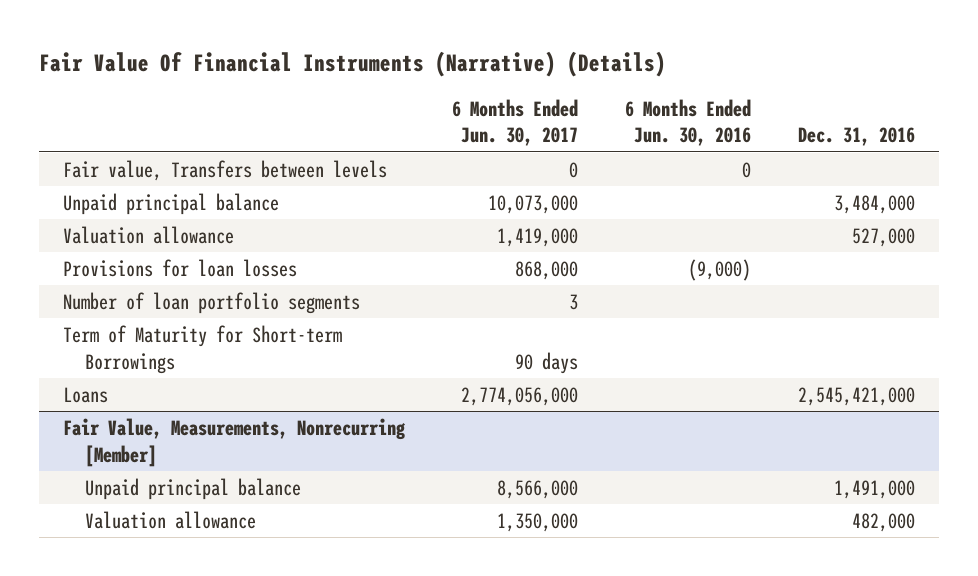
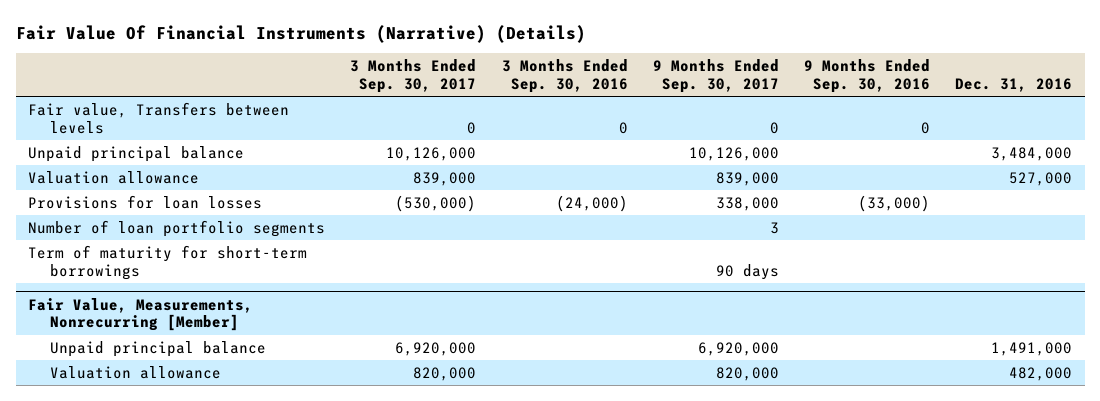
- | 6 Months Ended Jun. 30, 2017 | 6 Months Ended Jun. 30, 2016 | Dec. 31, 2016
+ | 3 Months Ended Sep. 30, 2017 | 3 Months Ended Sep. 30, 2016 | 9 Months Ended Sep. 30, 2017 | 9 Months Ended Sep. 30, 2016 | Dec. 31, 2016
- Term of Maturity for Short-term Borrowings | 90 days | |
- Loans | 2,774,056,000 | | 2,545,421,000
+ Term of maturity for short-term borrowings | | | 90 days | |

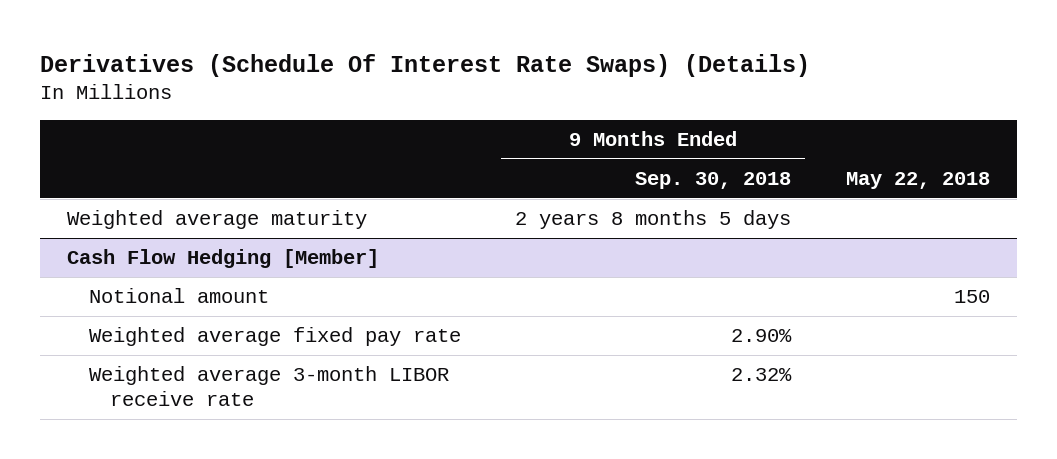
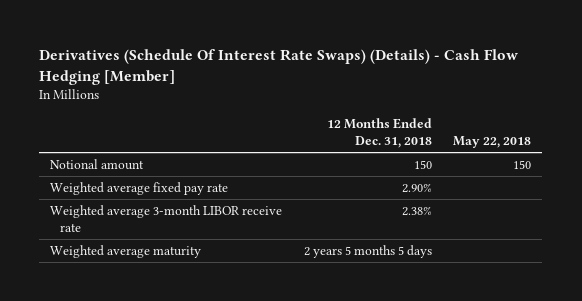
- Derivatives (Schedule Of Interest Rate Swaps) (Details)
+ Derivatives (Schedule Of Interest Rate Swaps) (Details) - Cash Flow Hedging [Member]
- | 9 Months Ended Sep. 30, 2018 | May 22, 2018
+ | 12 Months Ended Dec. 31, 2018 | May 22, 2018
+ Notional amount | 150 | 150
+ Weighted average fixed pay rate | 2.90% |
+ Weighted average 3-month LIBOR receive rate | 2.38% |
- Cash Flow Hedging [Member]
- Notional amount | | 150
- Weighted average fixed pay rate | 2.90% |
- Weighted average 3-month LIBOR receive rate | 2.32% |

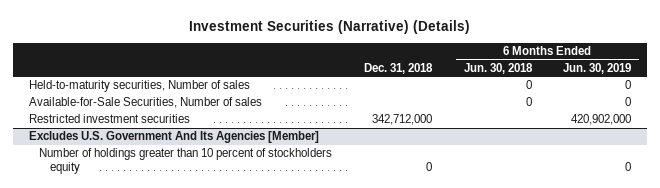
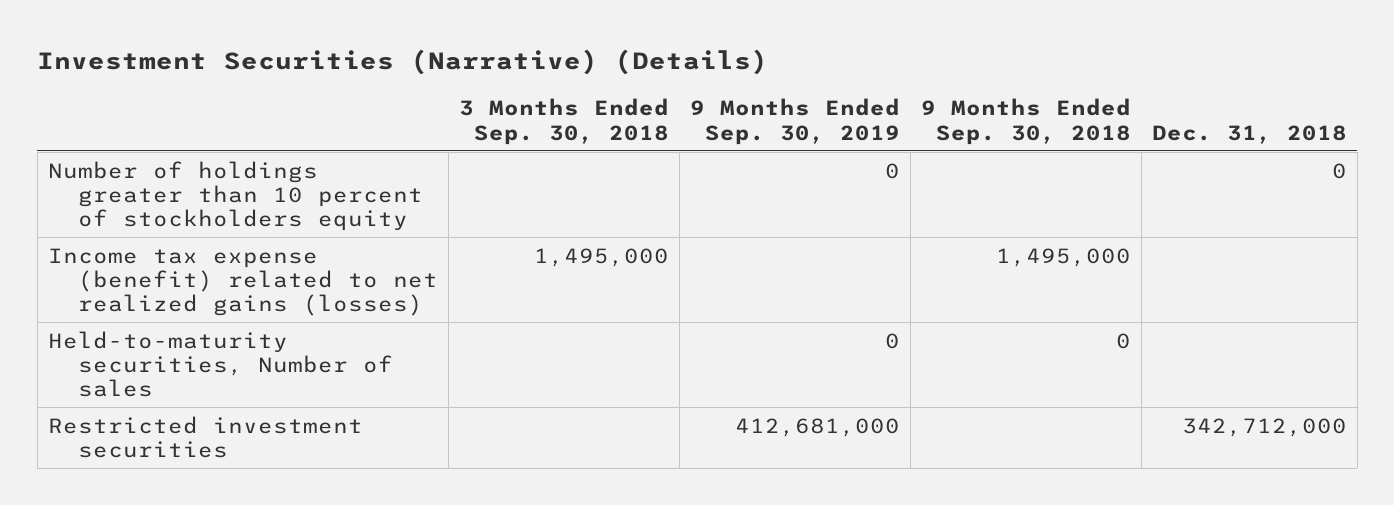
- | Dec. 31, 2018 | 6 Months Ended Jun. 30, 2018 | 6 Months Ended Jun. 30, 2019
+ | 3 Months Ended Sep. 30, 2018 | 9 Months Ended Sep. 30, 2019 | 9 Months Ended Sep. 30, 2018 | Dec. 31, 2018
+ Number of holdings greater than 10 percent of stockholders equity | | 0 | | 0
+ Income tax expense (benefit) related to net realized gains (losses) | 1,495,000 | | 1,495,000 |
- Available-for-Sale Securities, Number of sales | | 0 | 0
- Excludes U.S. Government And Its Agencies [Member]
- Number of holdings greater than 10 percent of stockholders equity | 0 | | 0

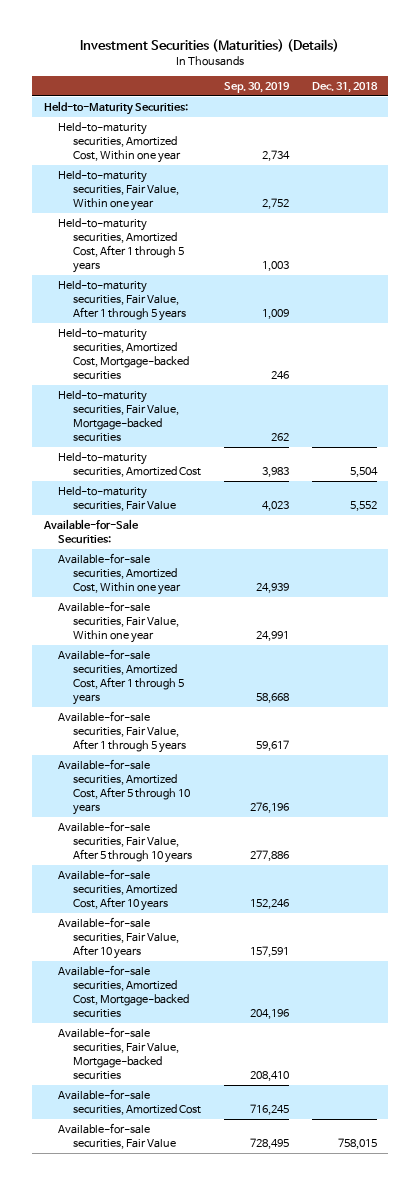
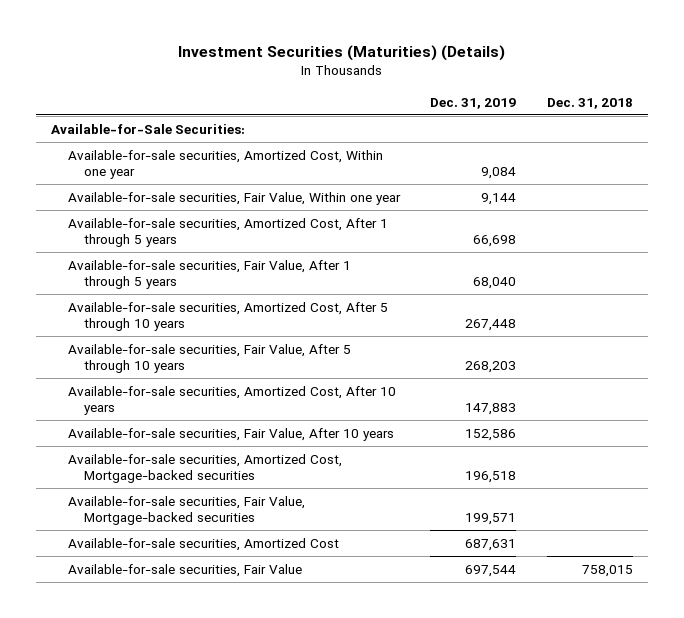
- | Sep. 30, 2019 | Dec. 31, 2018
+ | Dec. 31, 2019 | Dec. 31, 2018
- Held-to-Maturity Securities:
- Held-to-maturity securities, Amortized Cost, Within one year | 2,734 |
- Held-to-maturity securities, Fair Value, Within one year | 2,752 |
- Held-to-maturity securities, Amortized Cost, After 1 through 5 years | 1,003 |
- Held-to-maturity securities, Fair Value, After 1 through 5 years | 1,009 |
- Held-to-maturity securities, Amortized Cost, Mortgage-backed securities | 246 |
- Held-to-maturity securities, Fair Value, Mortgage-backed securities | 262 |
- Held-to-maturity securities, Amortized Cost | 3,983 | 5,504
- Held-to-maturity securities, Fair Value | 4,023 | 5,552

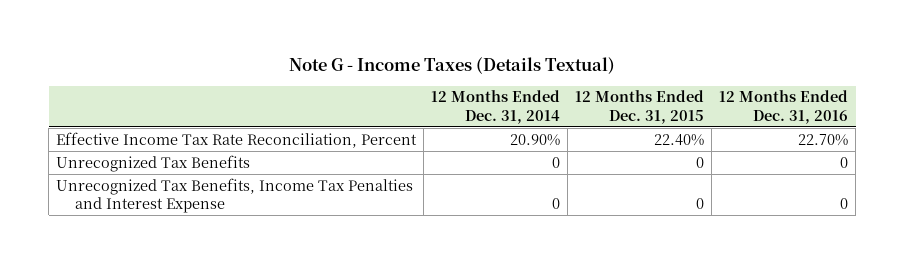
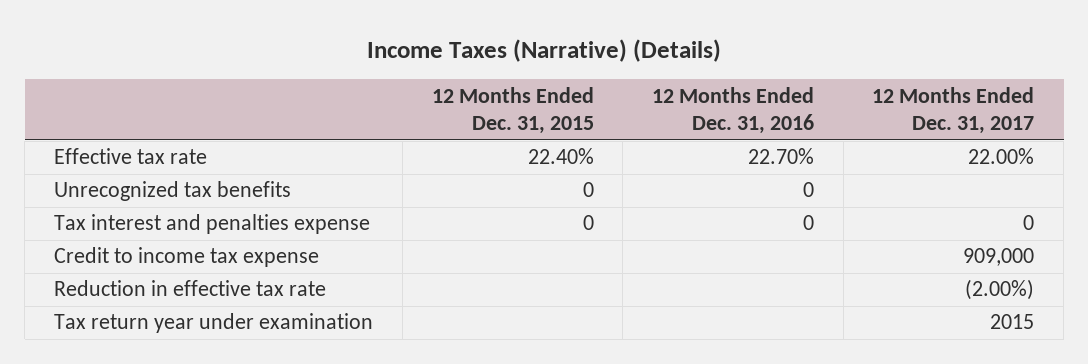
- Note G - Income Taxes (Details Textual)
+ Income Taxes (Narrative) (Details)
- | 12 Months Ended Dec. 31, 2014 | 12 Months Ended Dec. 31, 2015 | 12 Months Ended Dec. 31, 2016
+ | 12 Months Ended Dec. 31, 2015 | 12 Months Ended Dec. 31, 2016 | 12 Months Ended Dec. 31, 2017
- Effective Income Tax Rate Reconciliation, Percent | 20.90% | 22.40% | 22.70%
- Unrecognized Tax Benefits | 0 | 0 | 0
- Unrecognized Tax Benefits, Income Tax Penalties and Interest Expense | 0 | 0 | 0
+ Effective tax rate | 22.40% | 22.70% | 22.00%
+ Unrecognized tax benefits | 0 | 0 |
+ Tax interest and penalties expense | 0 | 0 | 0
+ Credit to income tax expense | | | 909,000
+ Reduction in effective tax rate | | | (2.00%)
+ Tax return year under examination | | | 2015

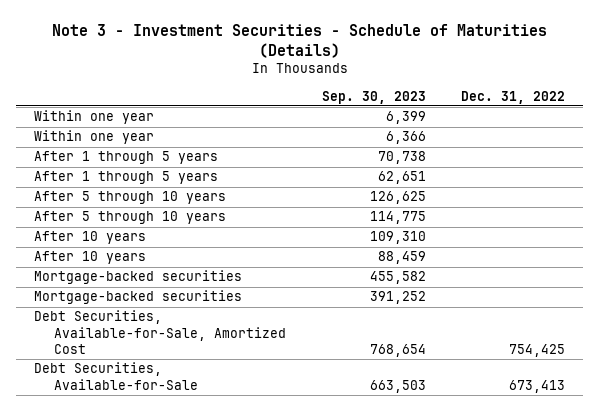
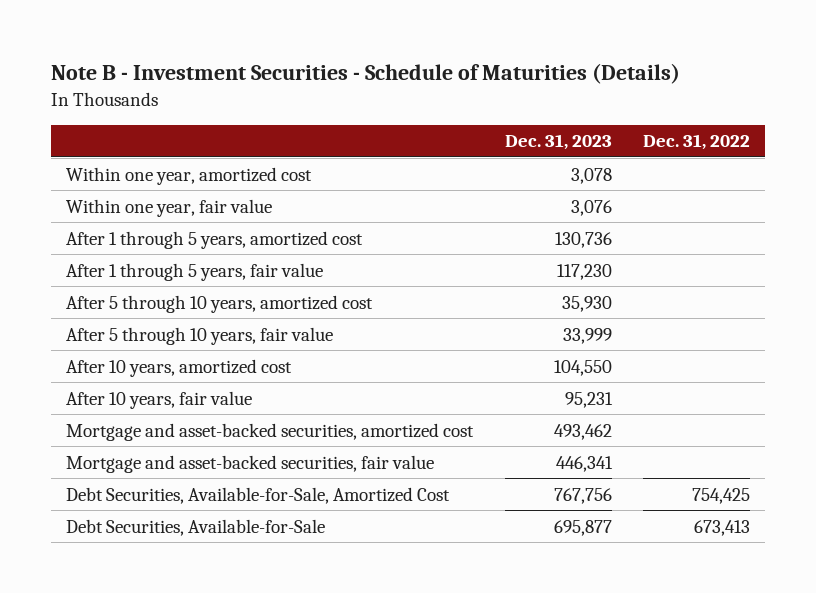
- Note 3 - Investment Securities - Schedule of Maturities (Details)
+ Note B - Investment Securities - Schedule of Maturities (Details)
- | Sep. 30, 2023 | Dec. 31, 2022
+ | Dec. 31, 2023 | Dec. 31, 2022
- Within one year | 6,399 |
- Within one year | 6,366 |
- After 1 through 5 years | 70,738 |
- After 1 through 5 years | 62,651 |
- After 5 through 10 years | 126,625 |
- After 5 through 10 years | 114,775 |
- After 10 years | 109,310 |
- After 10 years | 88,459 |
- Mortgage-backed securities | 455,582 |
- Mortgage-backed securities | 391,252 |
+ Within one year, amortized cost | 3,078 |
+ Within one year, fair value | 3,076 |
+ After 1 through 5 years, amortized cost | 130,736 |
+ After 1 through 5 years, fair value | 117,230 |
+ After 5 through 10 years, amortized cost | 35,930 |
+ After 5 through 10 years, fair value | 33,999 |
+ After 10 years, amortized cost | 104,550 |
+ After 10 years, fair value | 95,231 |
+ Mortgage and asset-backed securities, amortized cost | 493,462 |
+ Mortgage and asset-backed securities, fair value | 446,341 |

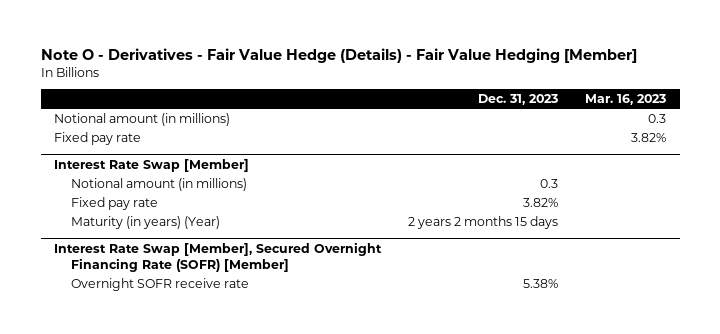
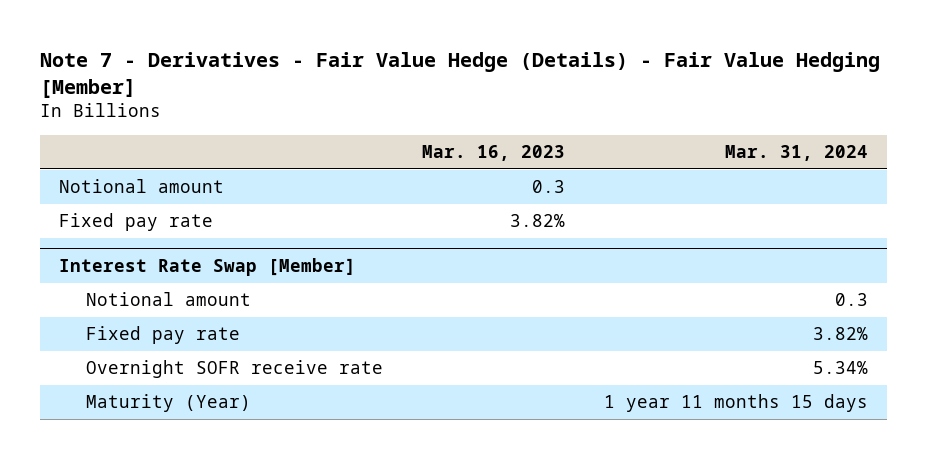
- Note O - Derivatives - Fair Value Hedge (Details) - Fair Value Hedging [Member]
+ Note 7 - Derivatives - Fair Value Hedge (Details) - Fair Value Hedging [Member]
- | Dec. 31, 2023 | Mar. 16, 2023
+ | Mar. 16, 2023 | Mar. 31, 2024
- Notional amount (in millions) | | 0.3
+ Notional amount | 0.3 |
@ Interest Rate Swap [Member]
- Notional amount (in millions) | 0.3 |
+ Notional amount | | 0.3
- Maturity (in years) (Year) | 2 years 2 months 15 days |
- Interest Rate Swap [Member], Secured Overnight Financing Rate (SOFR) [Member]
- Overnight SOFR receive rate | 5.38% |
@ Interest Rate Swap [Member]
+ Overnight SOFR receive rate | | 5.34%
+ Maturity (Year) | | 1 year 11 months 15 days

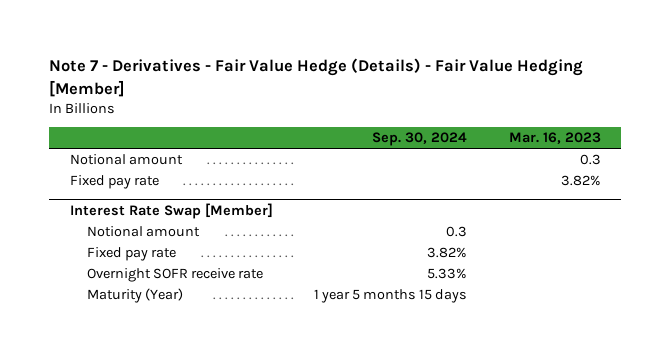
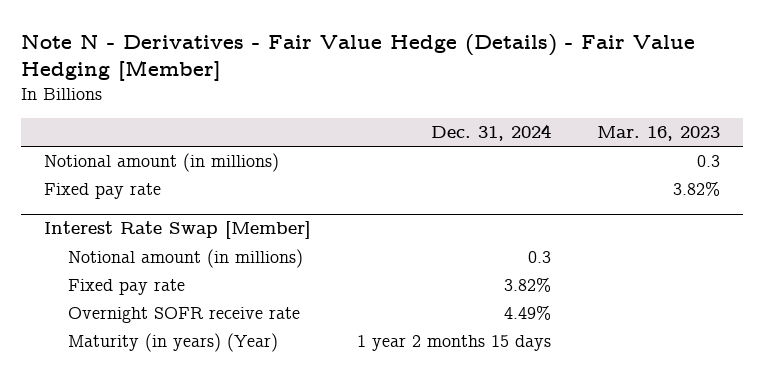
- Note 7 - Derivatives - Fair Value Hedge (Details) - Fair Value Hedging [Member]
+ Note N - Derivatives - Fair Value Hedge (Details) - Fair Value Hedging [Member]
- | Sep. 30, 2024 | Mar. 16, 2023
+ | Dec. 31, 2024 | Mar. 16, 2023
- Notional amount | | 0.3
+ Notional amount (in millions) | | 0.3
@ Interest Rate Swap [Member]
- Notional amount | 0.3 |
+ Notional amount (in millions) | 0.3 |
- Maturity (Year) | 1 year 5 months 15 days |
+ Maturity (in years) (Year) | 1 year 2 months 15 days |

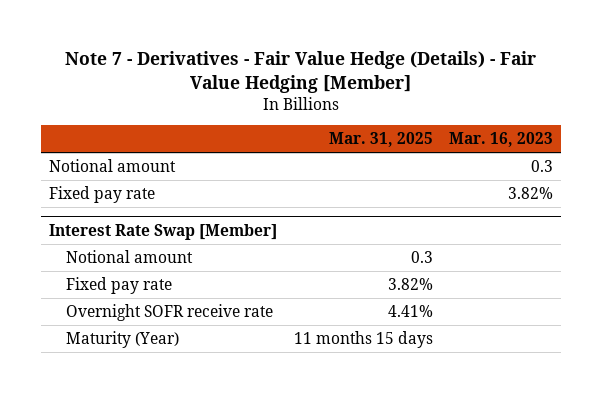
- Note N - Derivatives - Fair Value Hedge (Details) - Fair Value Hedging [Member]
+ Note 7 - Derivatives - Fair Value Hedge (Details) - Fair Value Hedging [Member]
- | Dec. 31, 2024 | Mar. 16, 2023
+ | Mar. 31, 2025 | Mar. 16, 2023
- Notional amount (in millions) | | 0.3
+ Notional amount | | 0.3
@ Interest Rate Swap [Member]
- Notional amount (in millions) | 0.3 |
+ Notional amount | 0.3 |
- Maturity (in years) (Year) | 1 year 2 months 15 days |
+ Maturity (Year) | 11 months 15 days |

